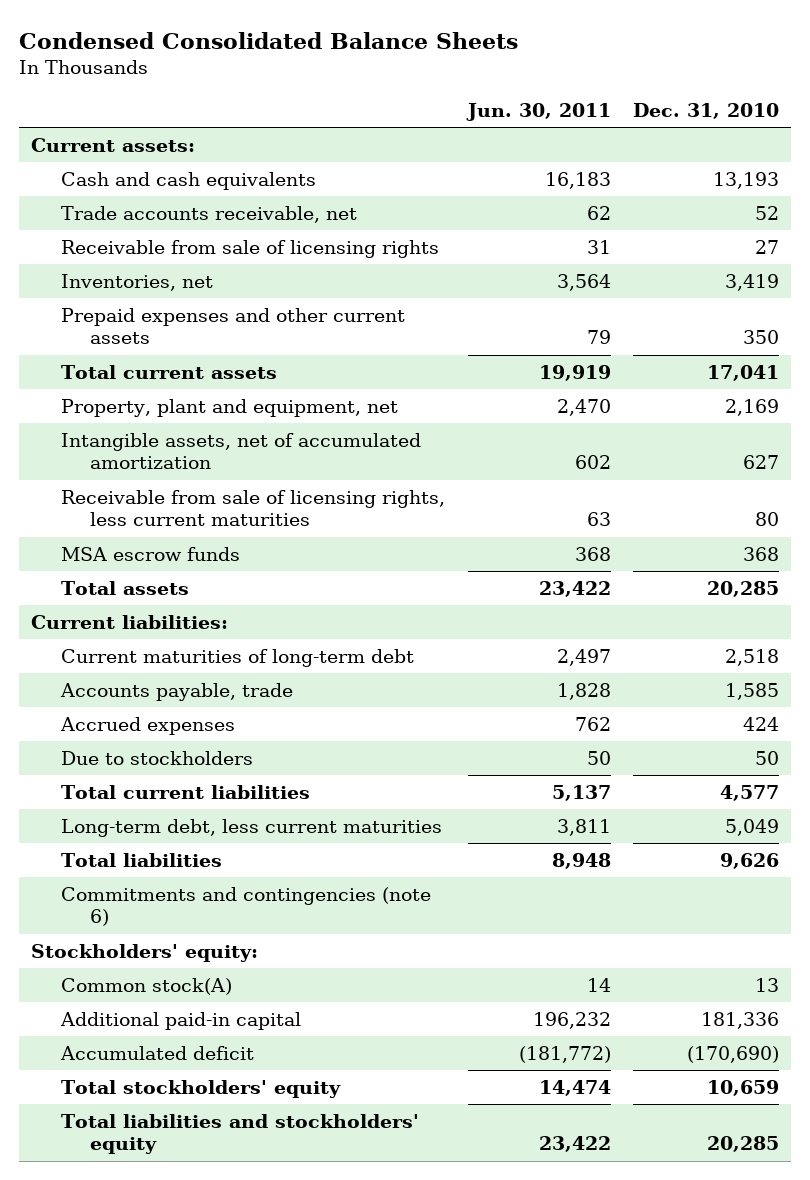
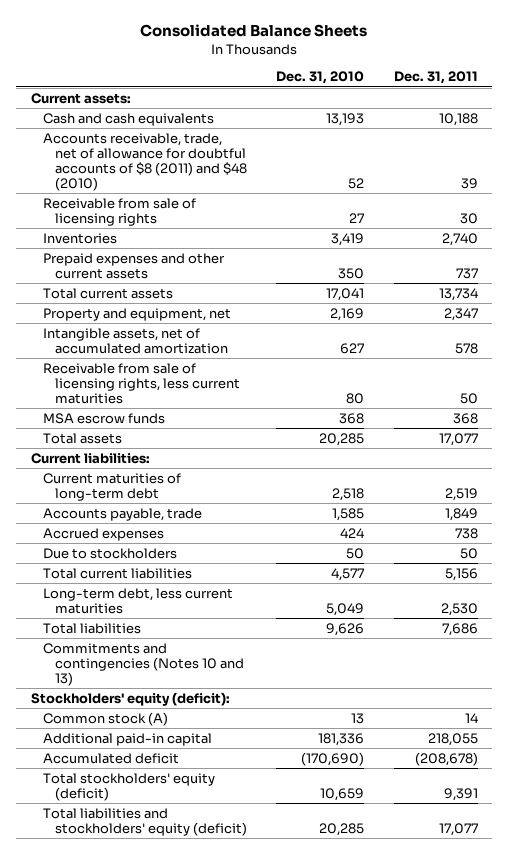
- Condensed Consolidated Balance Sheets
+ Consolidated Balance Sheets
- | Jun. 30, 2011 | Dec. 31, 2010
+ | Dec. 31, 2010 | Dec. 31, 2011
- Trade accounts receivable, net | 62 | 52
+ Accounts receivable, trade, net of allowance for doubtful accounts of $8 (2011) and $48 (2010) | 52 | 39
- Inventories, net | 3,564 | 3,419
+ Inventories | 3,419 | 2,740
- Property, plant and equipment, net | 2,470 | 2,169
+ Property and equipment, net | 2,169 | 2,347
- Commitments and contingencies (note 6)
- Stockholders' equity:
- Common stock(A) | 14 | 13
+ Commitments and contingencies (Notes 10 and 13)
+ Stockholders' equity (deficit):
+ Common stock (A) | 13 | 14
- Total stockholders' equity | 14,474 | 10,659
- Total liabilities and stockholders' equity | 23,422 | 20,285
+ Total stockholders' equity (deficit) | 10,659 | 9,391
+ Total liabilities and stockholders' equity (deficit) | 20,285 | 17,077

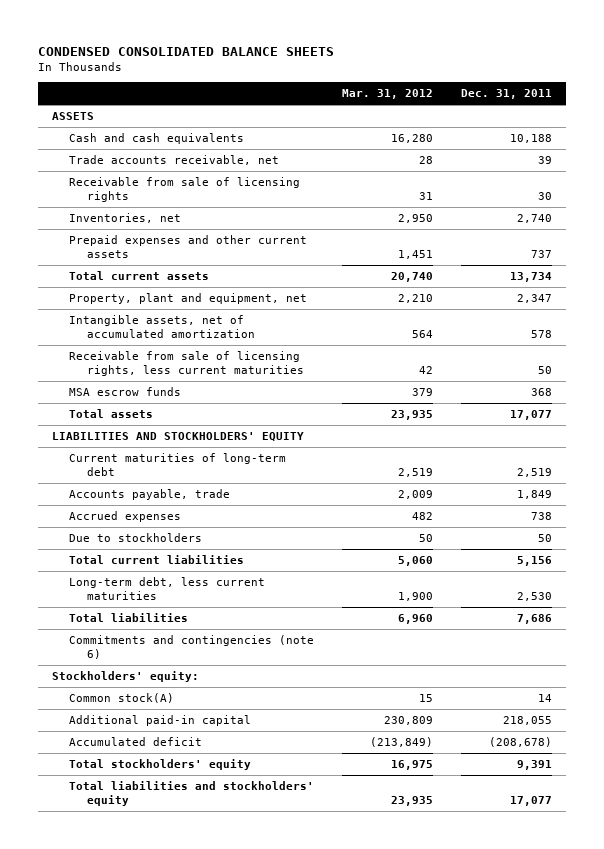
- Consolidated Balance Sheets
+ CONDENSED CONSOLIDATED BALANCE SHEETS
- | Dec. 31, 2010 | Dec. 31, 2011
+ | Mar. 31, 2012 | Dec. 31, 2011
- Current assets:
+ ASSETS
- Accounts receivable, trade, net of allowance for doubtful accounts of $8 (2011) and $48 (2010) | 52 | 39
+ Trade accounts receivable, net | 28 | 39
- Inventories | 3,419 | 2,740
+ Inventories, net | 2,950 | 2,740
- Property and equipment, net | 2,169 | 2,347
+ Property, plant and equipment, net | 2,210 | 2,347
- Current liabilities:
+ LIABILITIES AND STOCKHOLDERS' EQUITY
- Commitments and contingencies (Notes 10 and 13)
- Stockholders' equity (deficit):
- Common stock (A) | 13 | 14
+ Commitments and contingencies (note 6)
+ Stockholders' equity:
+ Common stock(A) | 15 | 14
- Total stockholders' equity (deficit) | 10,659 | 9,391
- Total liabilities and stockholders' equity (deficit) | 20,285 | 17,077
+ Total stockholders' equity | 16,975 | 9,391
+ Total liabilities and stockholders' equity | 23,935 | 17,077

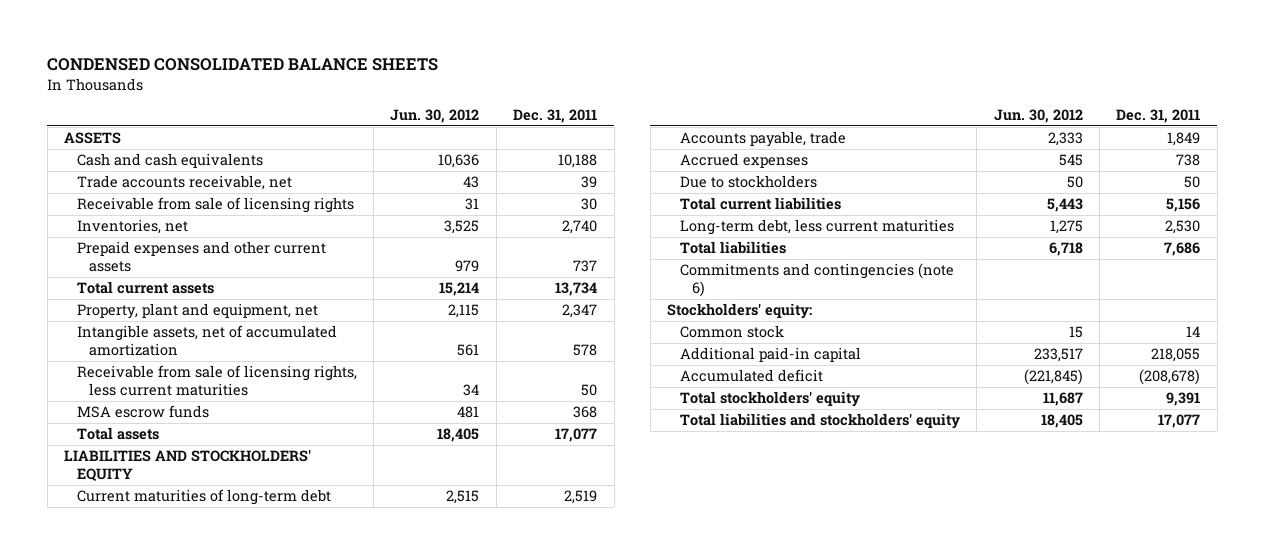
- | Mar. 31, 2012 | Dec. 31, 2011
+ | Jun. 30, 2012 | Dec. 31, 2011
- Common stock(A) | 15 | 14
+ Common stock | 15 | 14

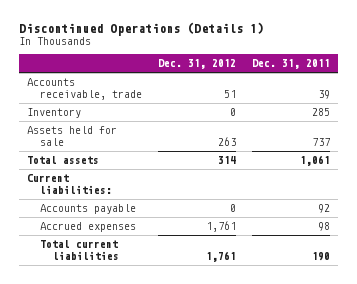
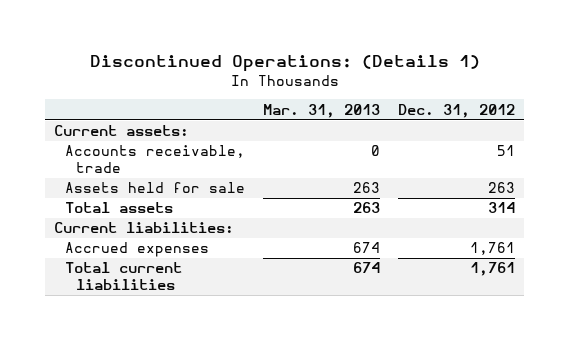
- Discontinued Operations (Details 1)
+ Discontinued Operations: (Details 1)
- | Dec. 31, 2012 | Dec. 31, 2011
+ | Mar. 31, 2013 | Dec. 31, 2012
+ Current assets:
- Inventory | 0 | 285
- Accounts payable | 0 | 92

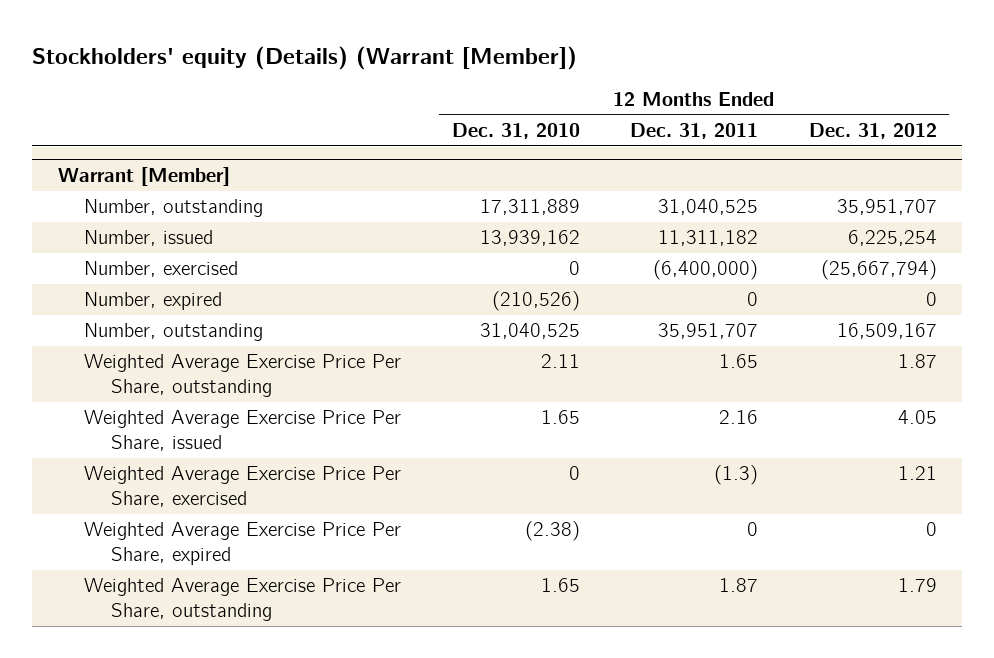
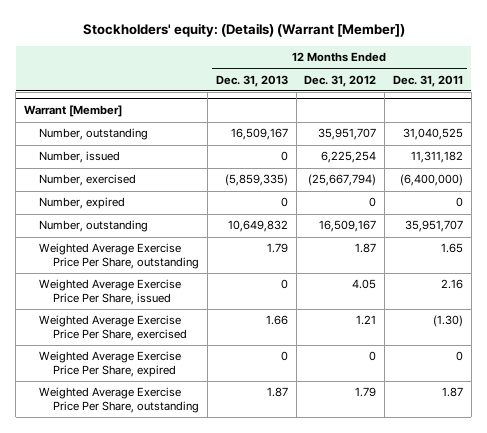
- Stockholders' equity (Details) (Warrant [Member])
+ Stockholders' equity: (Details) (Warrant [Member])
- | 12 Months Ended Dec. 31, 2010 | 12 Months Ended Dec. 31, 2011 | 12 Months Ended Dec. 31, 2012
+ | 12 Months Ended Dec. 31, 2013 | 12 Months Ended Dec. 31, 2012 | 12 Months Ended Dec. 31, 2011
@ Warrant [Member]
- Weighted Average Exercise Price Per Share, exercised | 0 | (1.3) | 1.21
+ Weighted Average Exercise Price Per Share, exercised | 1.66 | 1.21 | (1.30)

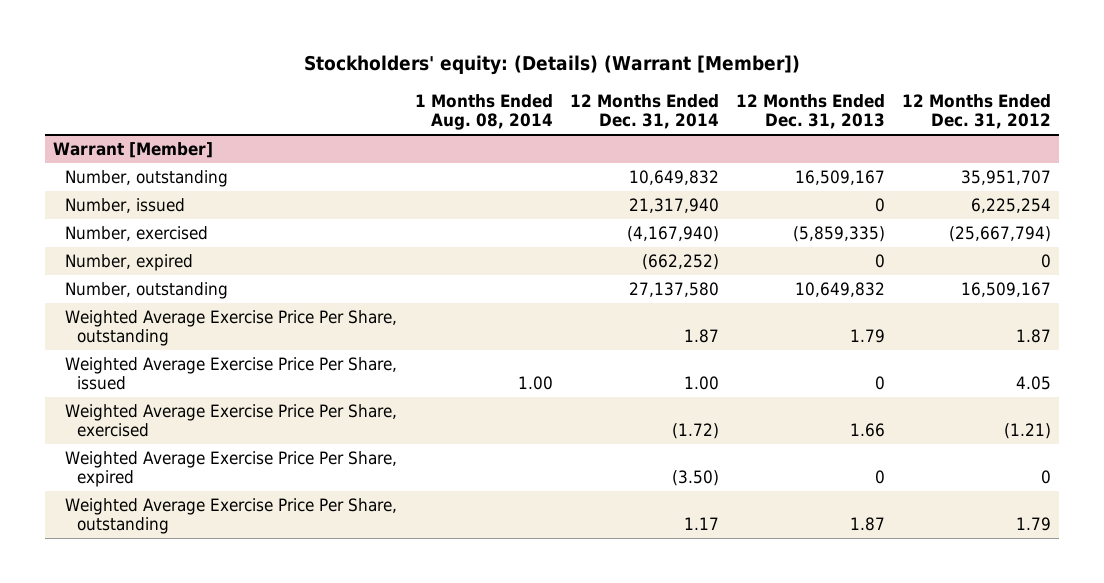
- | 12 Months Ended Dec. 31, 2013 | 12 Months Ended Dec. 31, 2012 | 12 Months Ended Dec. 31, 2011
+ | 1 Months Ended Aug. 08, 2014 | 12 Months Ended Dec. 31, 2014 | 12 Months Ended Dec. 31, 2013 | 12 Months Ended Dec. 31, 2012
@ Warrant [Member]
- Weighted Average Exercise Price Per Share, exercised | 1.66 | 1.21 | (1.30)
+ Weighted Average Exercise Price Per Share, exercised | | (1.72) | 1.66 | (1.21)

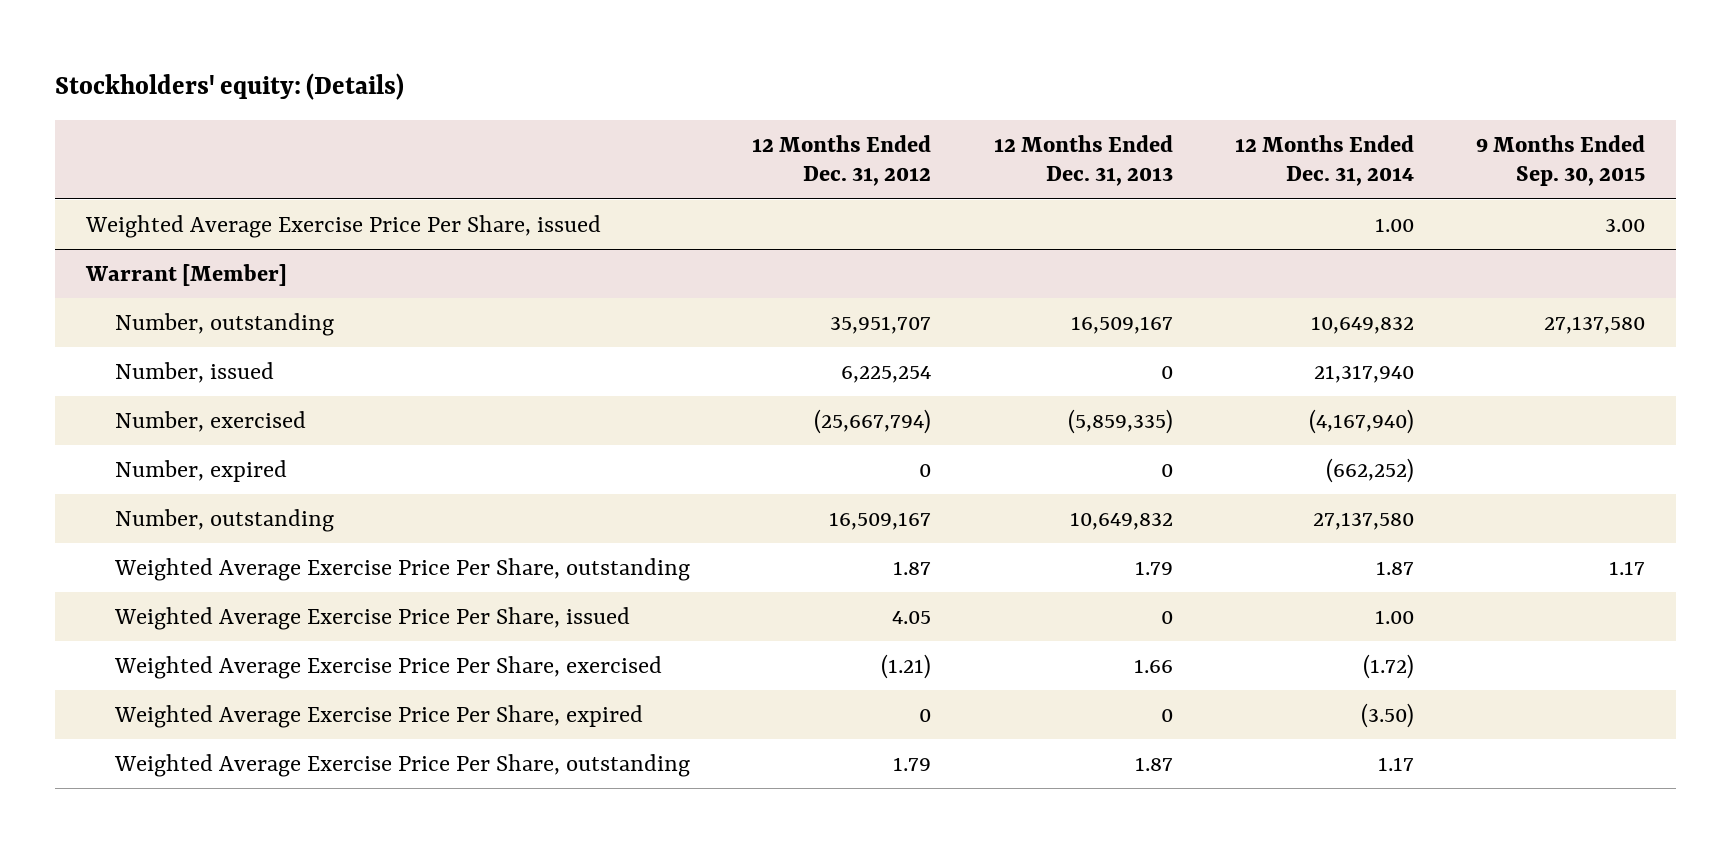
- Stockholders' equity: (Details) (Warrant [Member])
+ Stockholders' equity: (Details)
- | 1 Months Ended Aug. 08, 2014 | 12 Months Ended Dec. 31, 2014 | 12 Months Ended Dec. 31, 2013 | 12 Months Ended Dec. 31, 2012
+ | 12 Months Ended Dec. 31, 2012 | 12 Months Ended Dec. 31, 2013 | 12 Months Ended Dec. 31, 2014 | 9 Months Ended Sep. 30, 2015
+ Weighted Average Exercise Price Per Share, issued | | | 1.00 | 3.00

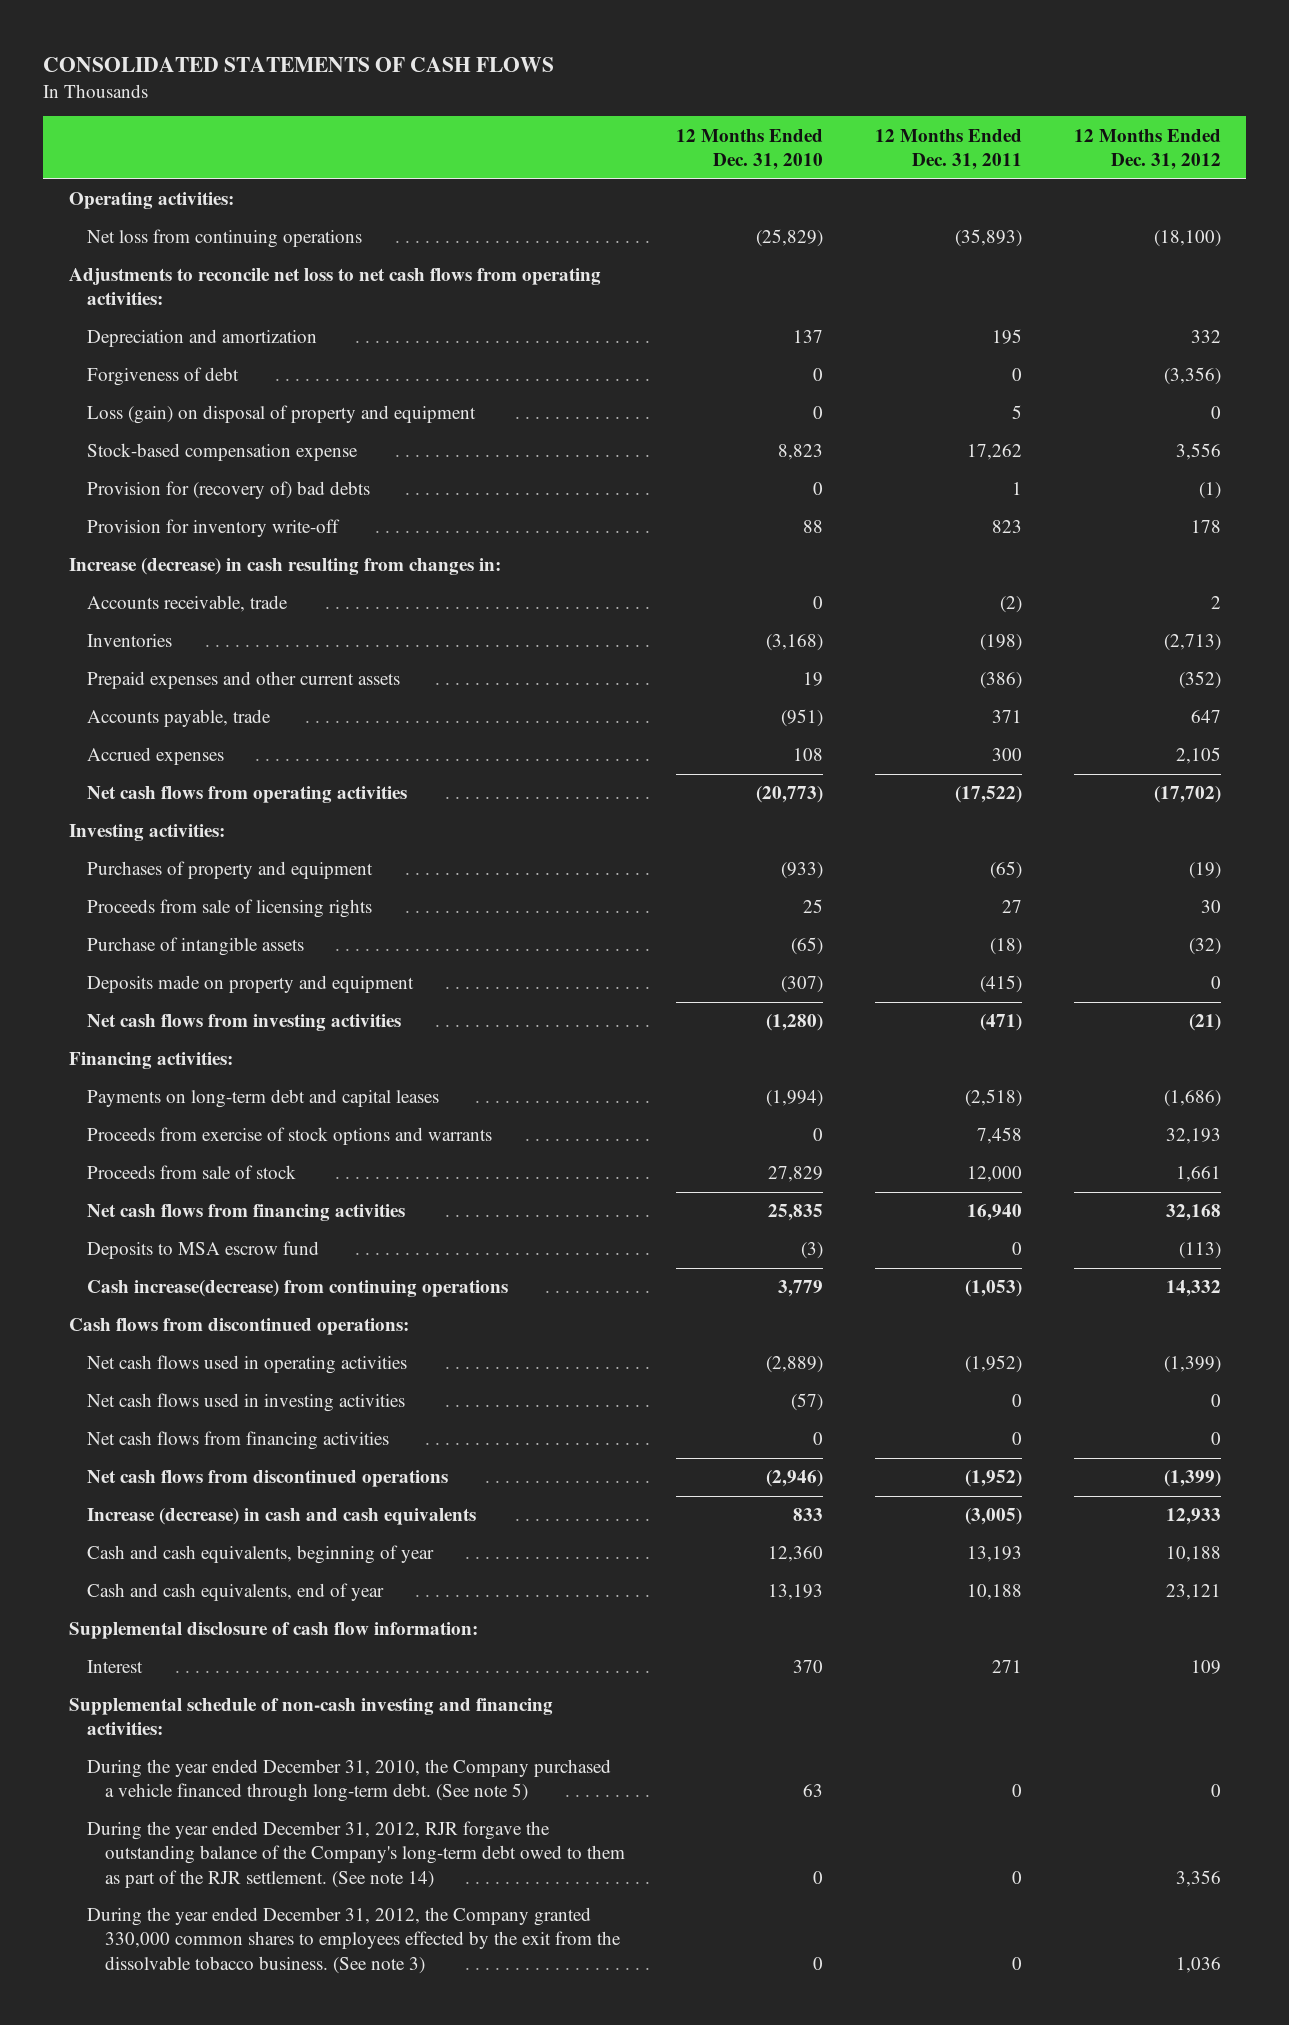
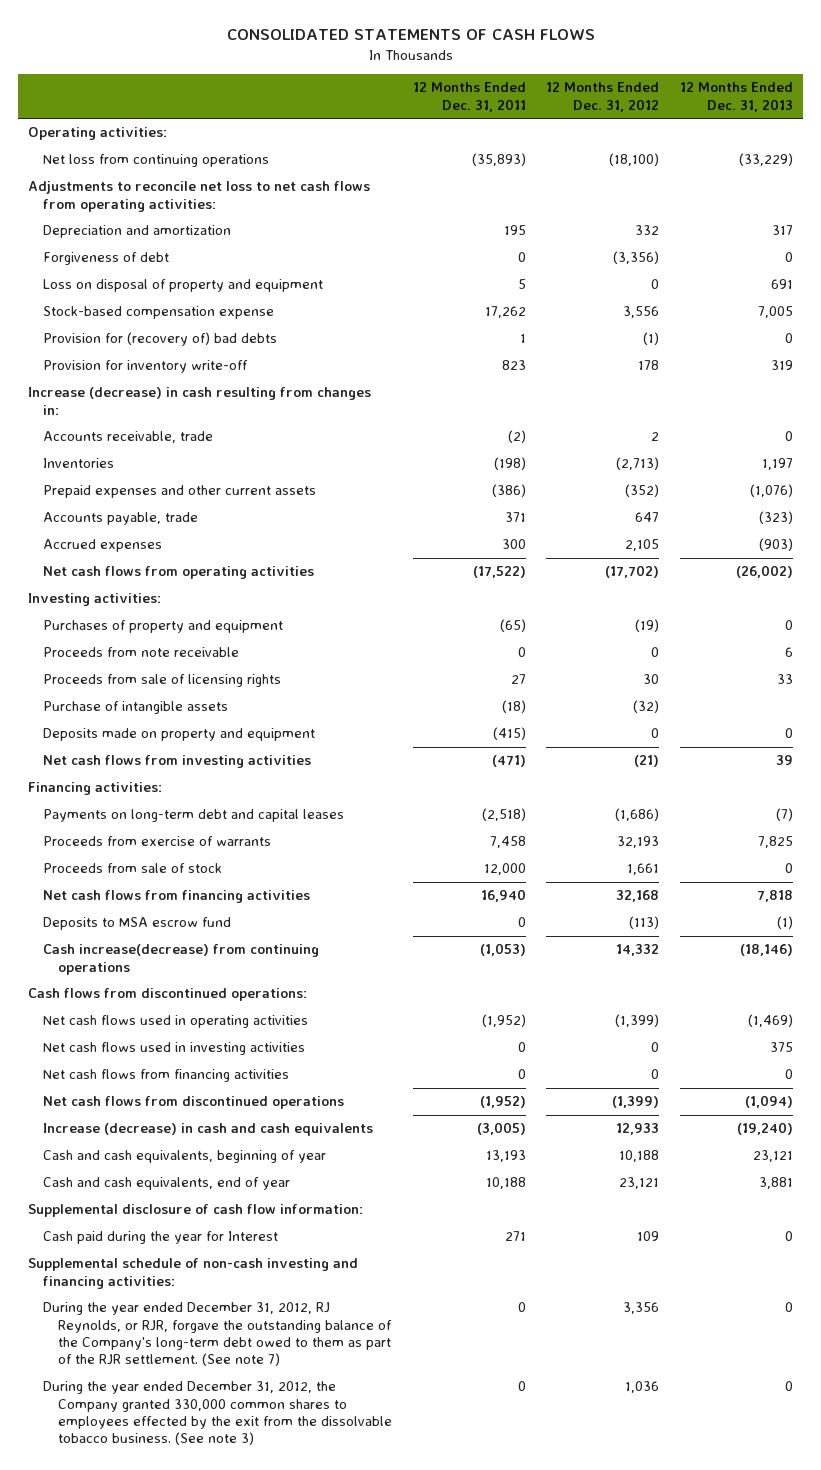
- | 12 Months Ended Dec. 31, 2010 | 12 Months Ended Dec. 31, 2011 | 12 Months Ended Dec. 31, 2012
+ | 12 Months Ended Dec. 31, 2011 | 12 Months Ended Dec. 31, 2012 | 12 Months Ended Dec. 31, 2013
- Loss (gain) on disposal of property and equipment | 0 | 5 | 0
+ Loss on disposal of property and equipment | 5 | 0 | 691
+ Proceeds from note receivable | 0 | 0 | 6
- Proceeds from exercise of stock options and warrants | 0 | 7,458 | 32,193
+ Proceeds from exercise of warrants | 7,458 | 32,193 | 7,825
- Interest | 370 | 271 | 109
+ Cash paid during the year for Interest | 271 | 109 | 0
- During the year ended December 31, 2010, the Company purchased a vehicle financed through long-term debt. (See note 5) | 63 | 0 | 0
- During the year ended December 31, 2012, RJR forgave the outstanding balance of the Company's long-term debt owed to them as part of the RJR settlement. (See note 14) | 0 | 0 | 3,356
+ During the year ended December 31, 2012, RJ Reynolds, or RJR, forgave the outstanding balance of the Company's long-term debt owed to them as part of the RJR settlement. (See note 7) | 0 | 3,356 | 0

